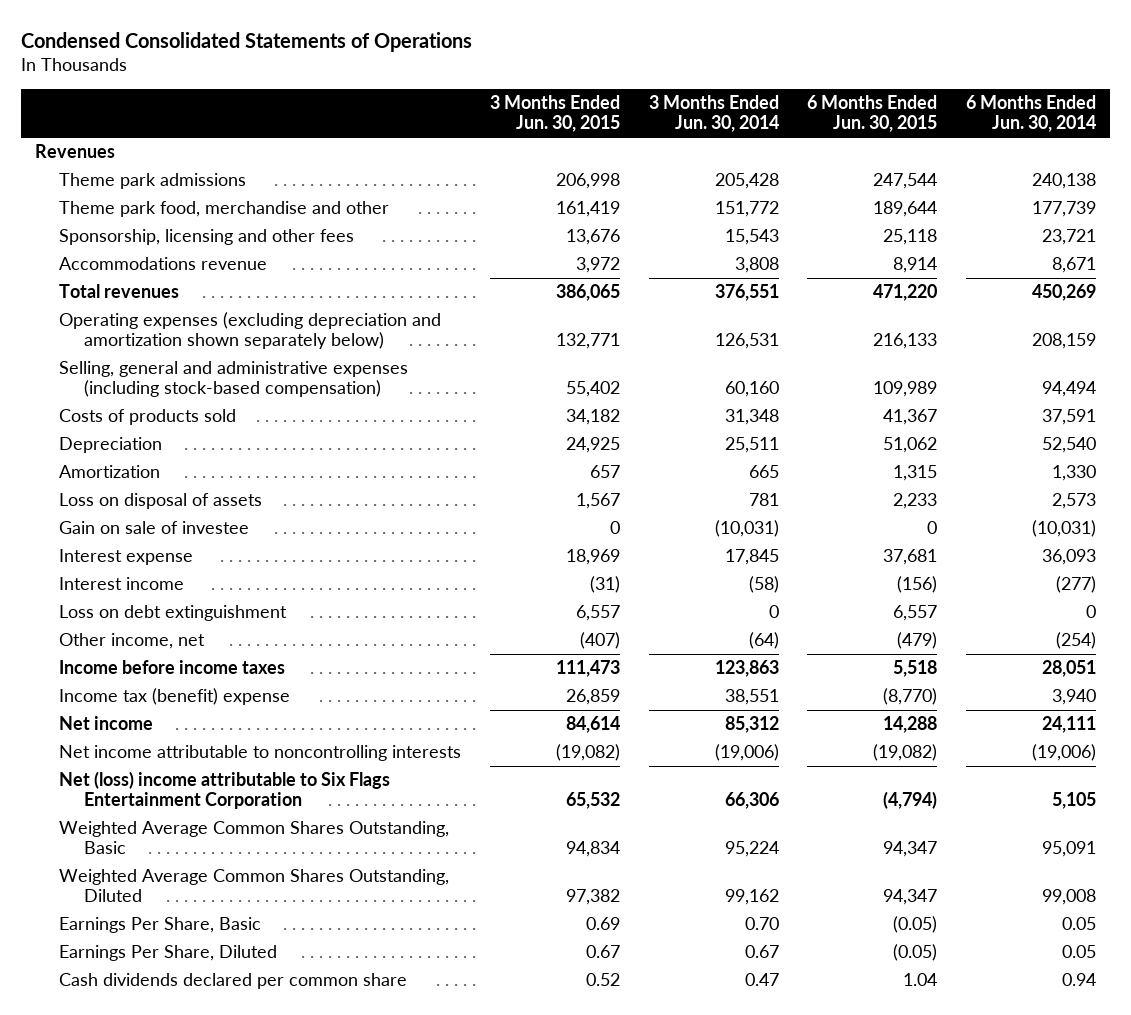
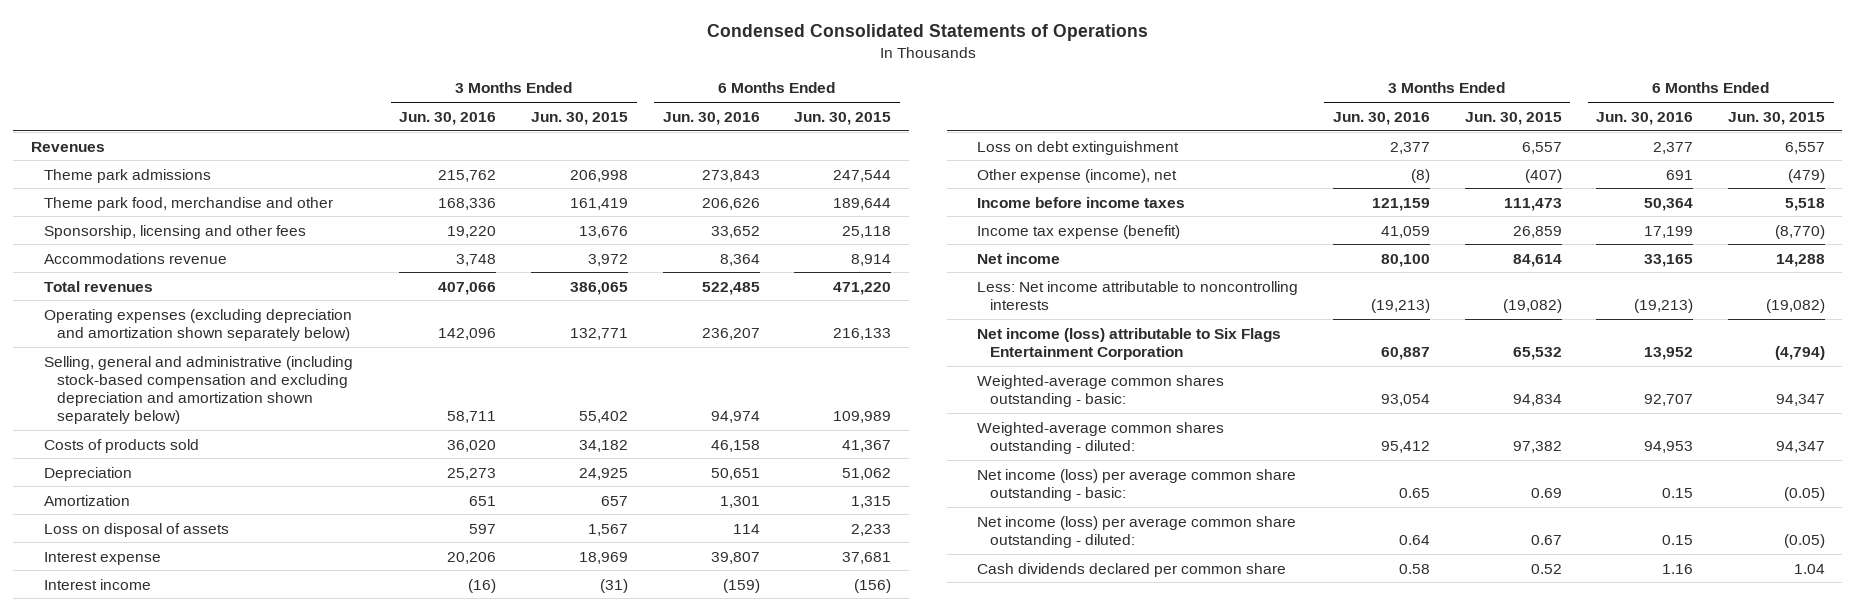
- | 3 Months Ended Jun. 30, 2015 | 3 Months Ended Jun. 30, 2014 | 6 Months Ended Jun. 30, 2015 | 6 Months Ended Jun. 30, 2014
+ | 3 Months Ended Jun. 30, 2016 | 3 Months Ended Jun. 30, 2015 | 6 Months Ended Jun. 30, 2016 | 6 Months Ended Jun. 30, 2015
- Selling, general and administrative expenses (including stock-based compensation) | 55,402 | 60,160 | 109,989 | 94,494
+ Selling, general and administrative (including stock-based compensation and excluding depreciation and amortization shown separately below) | 58,711 | 55,402 | 94,974 | 109,989
- Gain on sale of investee | 0 | (10,031) | 0 | (10,031)
- Other income, net | (407) | (64) | (479) | (254)
+ Other expense (income), net | (8) | (407) | 691 | (479)
- Income tax (benefit) expense | 26,859 | 38,551 | (8,770) | 3,940
+ Income tax expense (benefit) | 41,059 | 26,859 | 17,199 | (8,770)
- Net income attributable to noncontrolling interests | (19,082) | (19,006) | (19,082) | (19,006)
- Net (loss) income attributable to Six Flags Entertainment Corporation | 65,532 | 66,306 | (4,794) | 5,105
- Weighted Average Common Shares Outstanding, Basic | 94,834 | 95,224 | 94,347 | 95,091
- Weighted Average Common Shares Outstanding, Diluted | 97,382 | 99,162 | 94,347 | 99,008
- Earnings Per Share, Basic | 0.69 | 0.70 | (0.05) | 0.05
- Earnings Per Share, Diluted | 0.67 | 0.67 | (0.05) | 0.05
+ Less: Net income attributable to noncontrolling interests | (19,213) | (19,082) | (19,213) | (19,082)
+ Net income (loss) attributable to Six Flags Entertainment Corporation | 60,887 | 65,532 | 13,952 | (4,794)
+ Weighted-average common shares outstanding - basic: | 93,054 | 94,834 | 92,707 | 94,347
+ Weighted-average common shares outstanding - diluted: | 95,412 | 97,382 | 94,953 | 94,347
+ Net income (loss) per average common share outstanding - basic: | 0.65 | 0.69 | 0.15 | (0.05)
+ Net income (loss) per average common share outstanding - diluted: | 0.64 | 0.67 | 0.15 | (0.05)

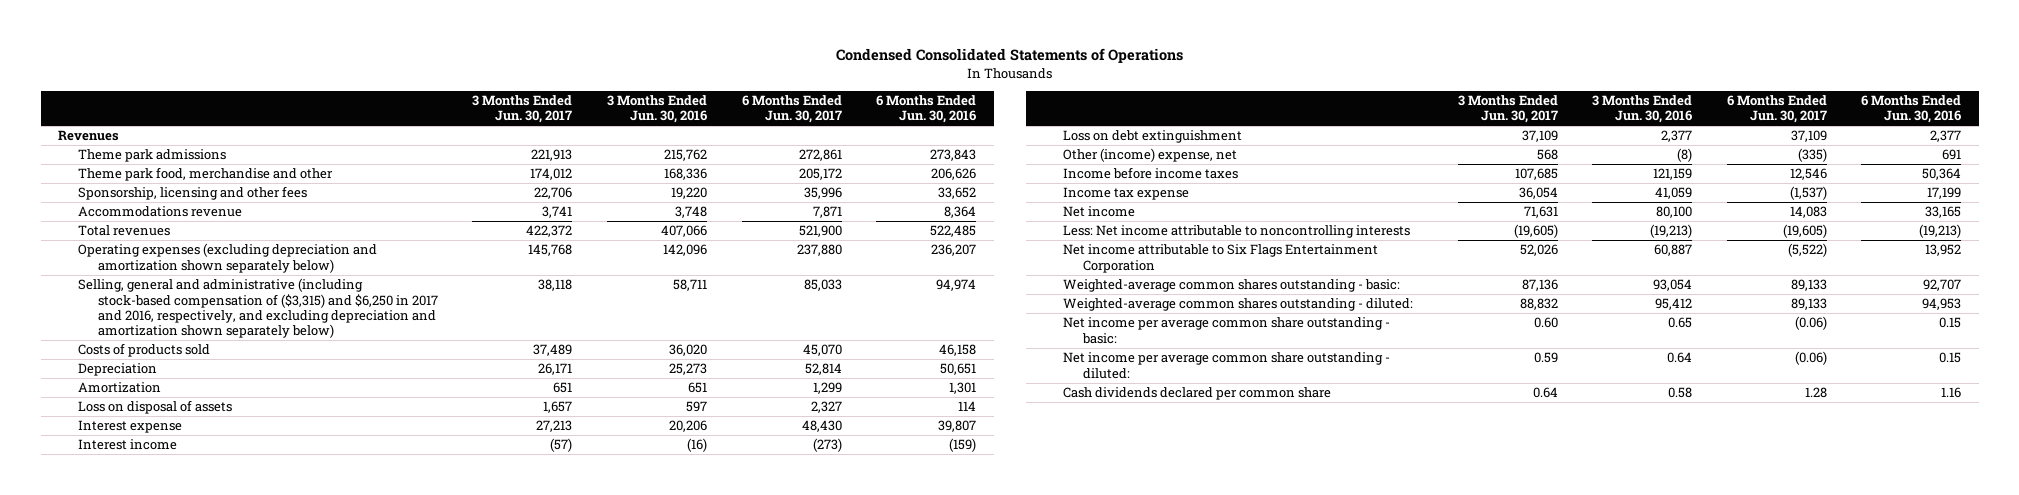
- | 3 Months Ended Jun. 30, 2016 | 3 Months Ended Jun. 30, 2015 | 6 Months Ended Jun. 30, 2016 | 6 Months Ended Jun. 30, 2015
+ | 3 Months Ended Jun. 30, 2017 | 3 Months Ended Jun. 30, 2016 | 6 Months Ended Jun. 30, 2017 | 6 Months Ended Jun. 30, 2016
- Selling, general and administrative (including stock-based compensation and excluding depreciation and amortization shown separately below) | 58,711 | 55,402 | 94,974 | 109,989
+ Selling, general and administrative (including stock-based compensation of ($3,315) and $6,250 in 2017 and 2016, respectively, and excluding depreciation and amortization shown separately below) | 38,118 | 58,711 | 85,033 | 94,974
- Other expense (income), net | (8) | (407) | 691 | (479)
+ Other (income) expense, net | 568 | (8) | (335) | 691
- Income tax expense (benefit) | 41,059 | 26,859 | 17,199 | (8,770)
+ Income tax expense | 36,054 | 41,059 | (1,537) | 17,199
- Net income (loss) attributable to Six Flags Entertainment Corporation | 60,887 | 65,532 | 13,952 | (4,794)
+ Net income attributable to Six Flags Entertainment Corporation | 52,026 | 60,887 | (5,522) | 13,952
- Net income (loss) per average common share outstanding - basic: | 0.65 | 0.69 | 0.15 | (0.05)
- Net income (loss) per average common share outstanding - diluted: | 0.64 | 0.67 | 0.15 | (0.05)
+ Net income per average common share outstanding - basic: | 0.60 | 0.65 | (0.06) | 0.15
+ Net income per average common share outstanding - diluted: | 0.59 | 0.64 | (0.06) | 0.15

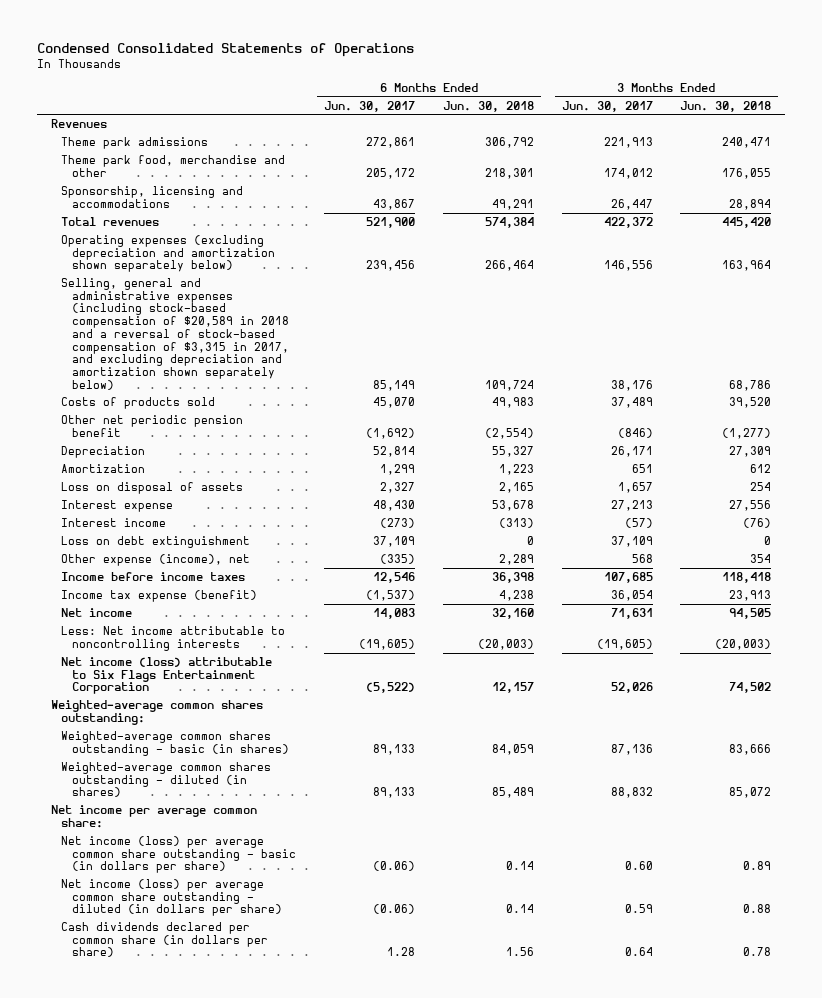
- | 3 Months Ended Jun. 30, 2017 | 3 Months Ended Jun. 30, 2016 | 6 Months Ended Jun. 30, 2017 | 6 Months Ended Jun. 30, 2016
+ | 6 Months Ended Jun. 30, 2017 | 6 Months Ended Jun. 30, 2018 | 3 Months Ended Jun. 30, 2017 | 3 Months Ended Jun. 30, 2018
- Sponsorship, licensing and other fees | 22,706 | 19,220 | 35,996 | 33,652
- Accommodations revenue | 3,741 | 3,748 | 7,871 | 8,364
+ Sponsorship, licensing and accommodations | 43,867 | 49,291 | 26,447 | 28,894
- Operating expenses (excluding depreciation and amortization shown separately below) | 145,768 | 142,096 | 237,880 | 236,207
- Selling, general and administrative (including stock-based compensation of ($3,315) and $6,250 in 2017 and 2016, respectively, and excluding depreciation and amortization shown separately below) | 38,118 | 58,711 | 85,033 | 94,974
+ Operating expenses (excluding depreciation and amortization shown separately below) | 239,456 | 266,464 | 146,556 | 163,964
+ Selling, general and administrative expenses (including stock-based compensation of $20,589 in 2018 and a reversal of stock-based compensation of $3,315 in 2017, and excluding depreciation and amortization shown separately below) | 85,149 | 109,724 | 38,176 | 68,786
+ Other net periodic pension benefit | (1,692) | (2,554) | (846) | (1,277)
- Other (income) expense, net | 568 | (8) | (335) | 691
+ Other expense (income), net | (335) | 2,289 | 568 | 354
- Income tax expense | 36,054 | 41,059 | (1,537) | 17,199
+ Income tax expense (benefit) | (1,537) | 4,238 | 36,054 | 23,913
- Net income attributable to Six Flags Entertainment Corporation | 52,026 | 60,887 | (5,522) | 13,952
- Weighted-average common shares outstanding - basic: | 87,136 | 93,054 | 89,133 | 92,707
- Weighted-average common shares outstanding - diluted: | 88,832 | 95,412 | 89,133 | 94,953
- Net income per average common share outstanding - basic: | 0.60 | 0.65 | (0.06) | 0.15
- Net income per average common share outstanding - diluted: | 0.59 | 0.64 | (0.06) | 0.15
- Cash dividends declared per common share | 0.64 | 0.58 | 1.28 | 1.16
+ Net income (loss) attributable to Six Flags Entertainment Corporation | (5,522) | 12,157 | 52,026 | 74,502
+ Weighted-average common shares outstanding:
+ Weighted-average common shares outstanding - basic (in shares) | 89,133 | 84,059 | 87,136 | 83,666
+ Weighted-average common shares outstanding - diluted (in shares) | 89,133 | 85,489 | 88,832 | 85,072
+ Net income per average common share:
+ Net income (loss) per average common share outstanding - basic (in dollars per share) | (0.06) | 0.14 | 0.60 | 0.89
+ Net income (loss) per average common share outstanding - diluted (in dollars per share) | (0.06) | 0.14 | 0.59 | 0.88
+ Cash dividends declared per common share (in dollars per share) | 1.28 | 1.56 | 0.64 | 0.78

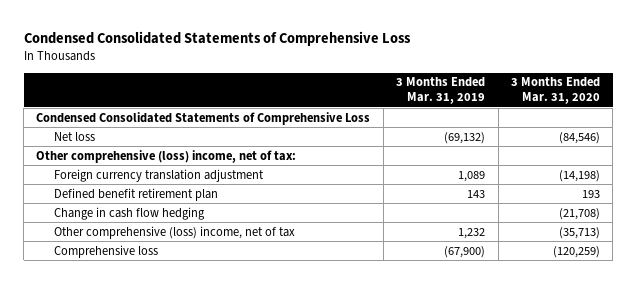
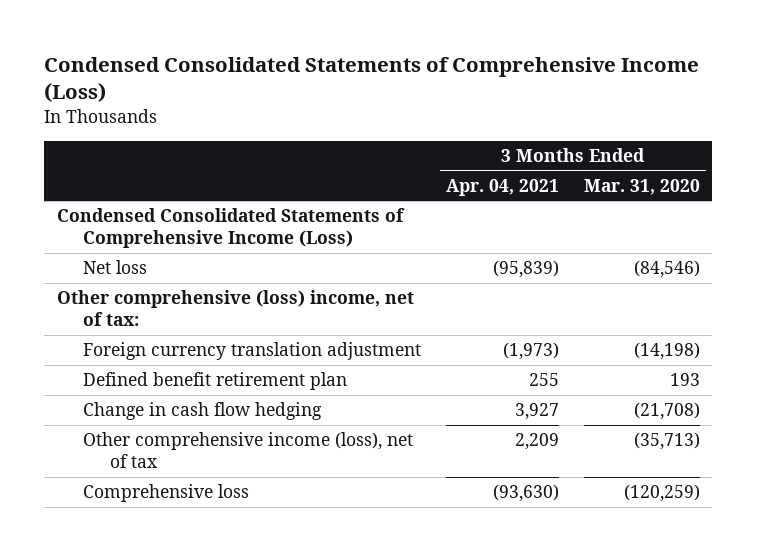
- Condensed Consolidated Statements of Comprehensive Loss
+ Condensed Consolidated Statements of Comprehensive Income (Loss)
- | 3 Months Ended Mar. 31, 2019 | 3 Months Ended Mar. 31, 2020
+ | 3 Months Ended Apr. 04, 2021 | 3 Months Ended Mar. 31, 2020
- Condensed Consolidated Statements of Comprehensive Loss
+ Condensed Consolidated Statements of Comprehensive Income (Loss)
- Other comprehensive (loss) income, net of tax | 1,232 | (35,713)
+ Other comprehensive income (loss), net of tax | 2,209 | (35,713)

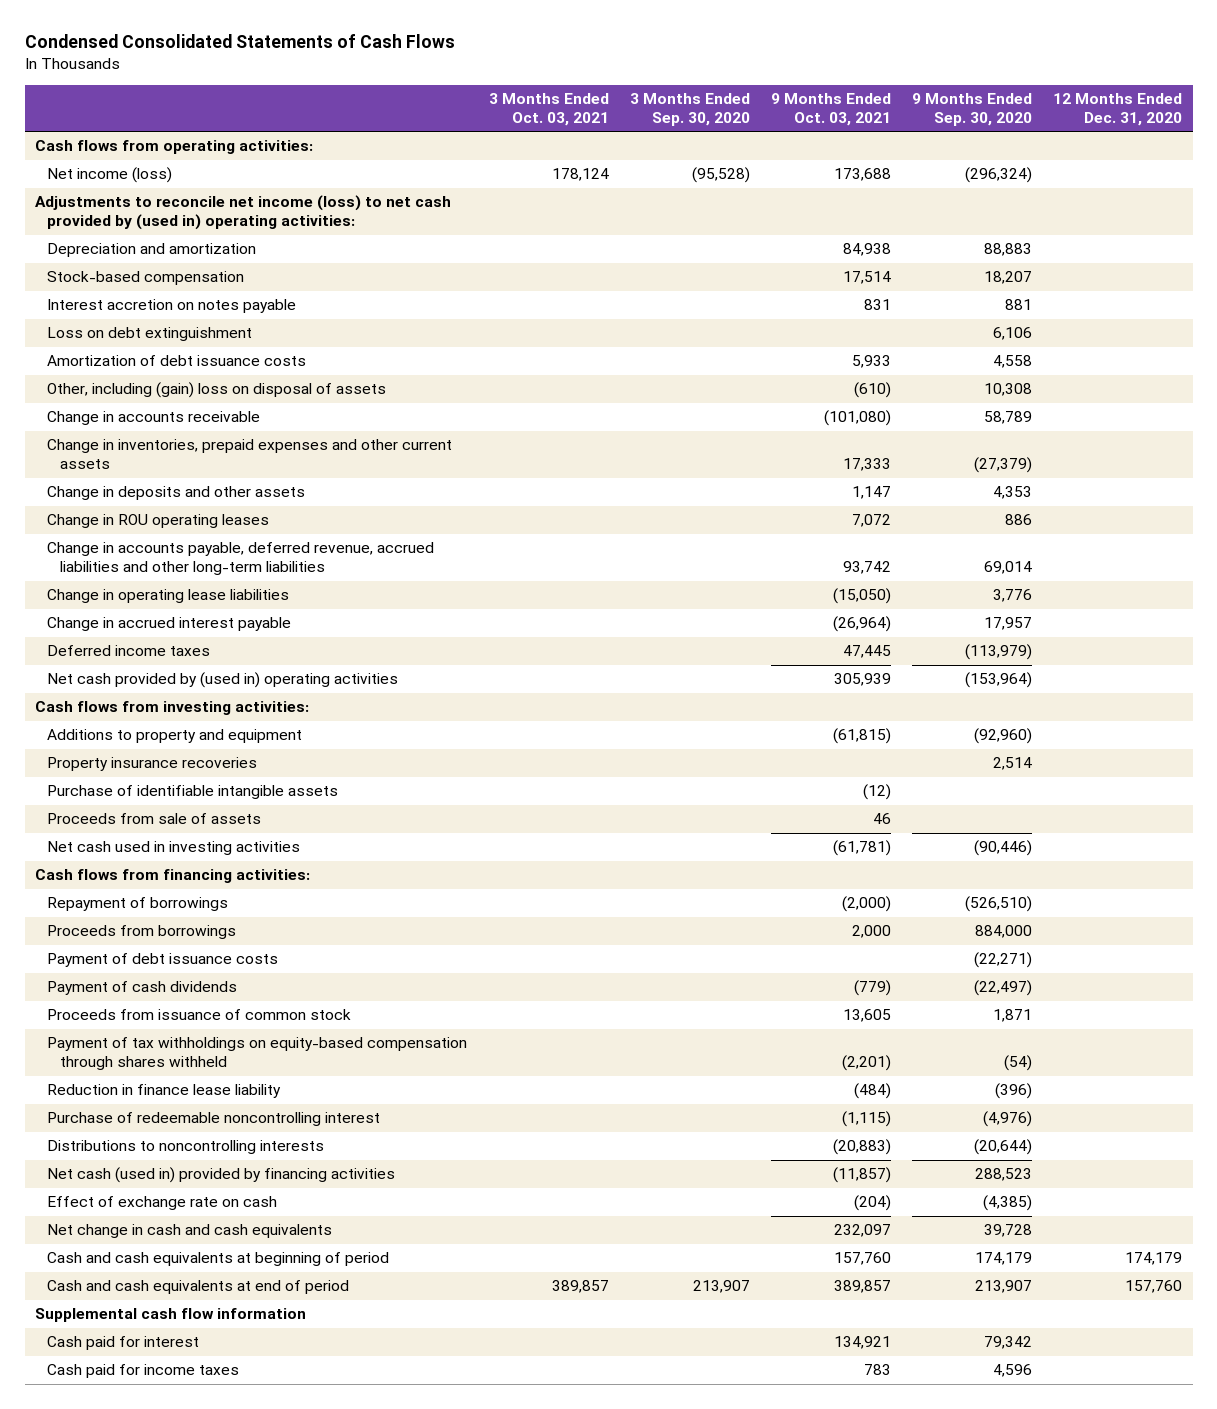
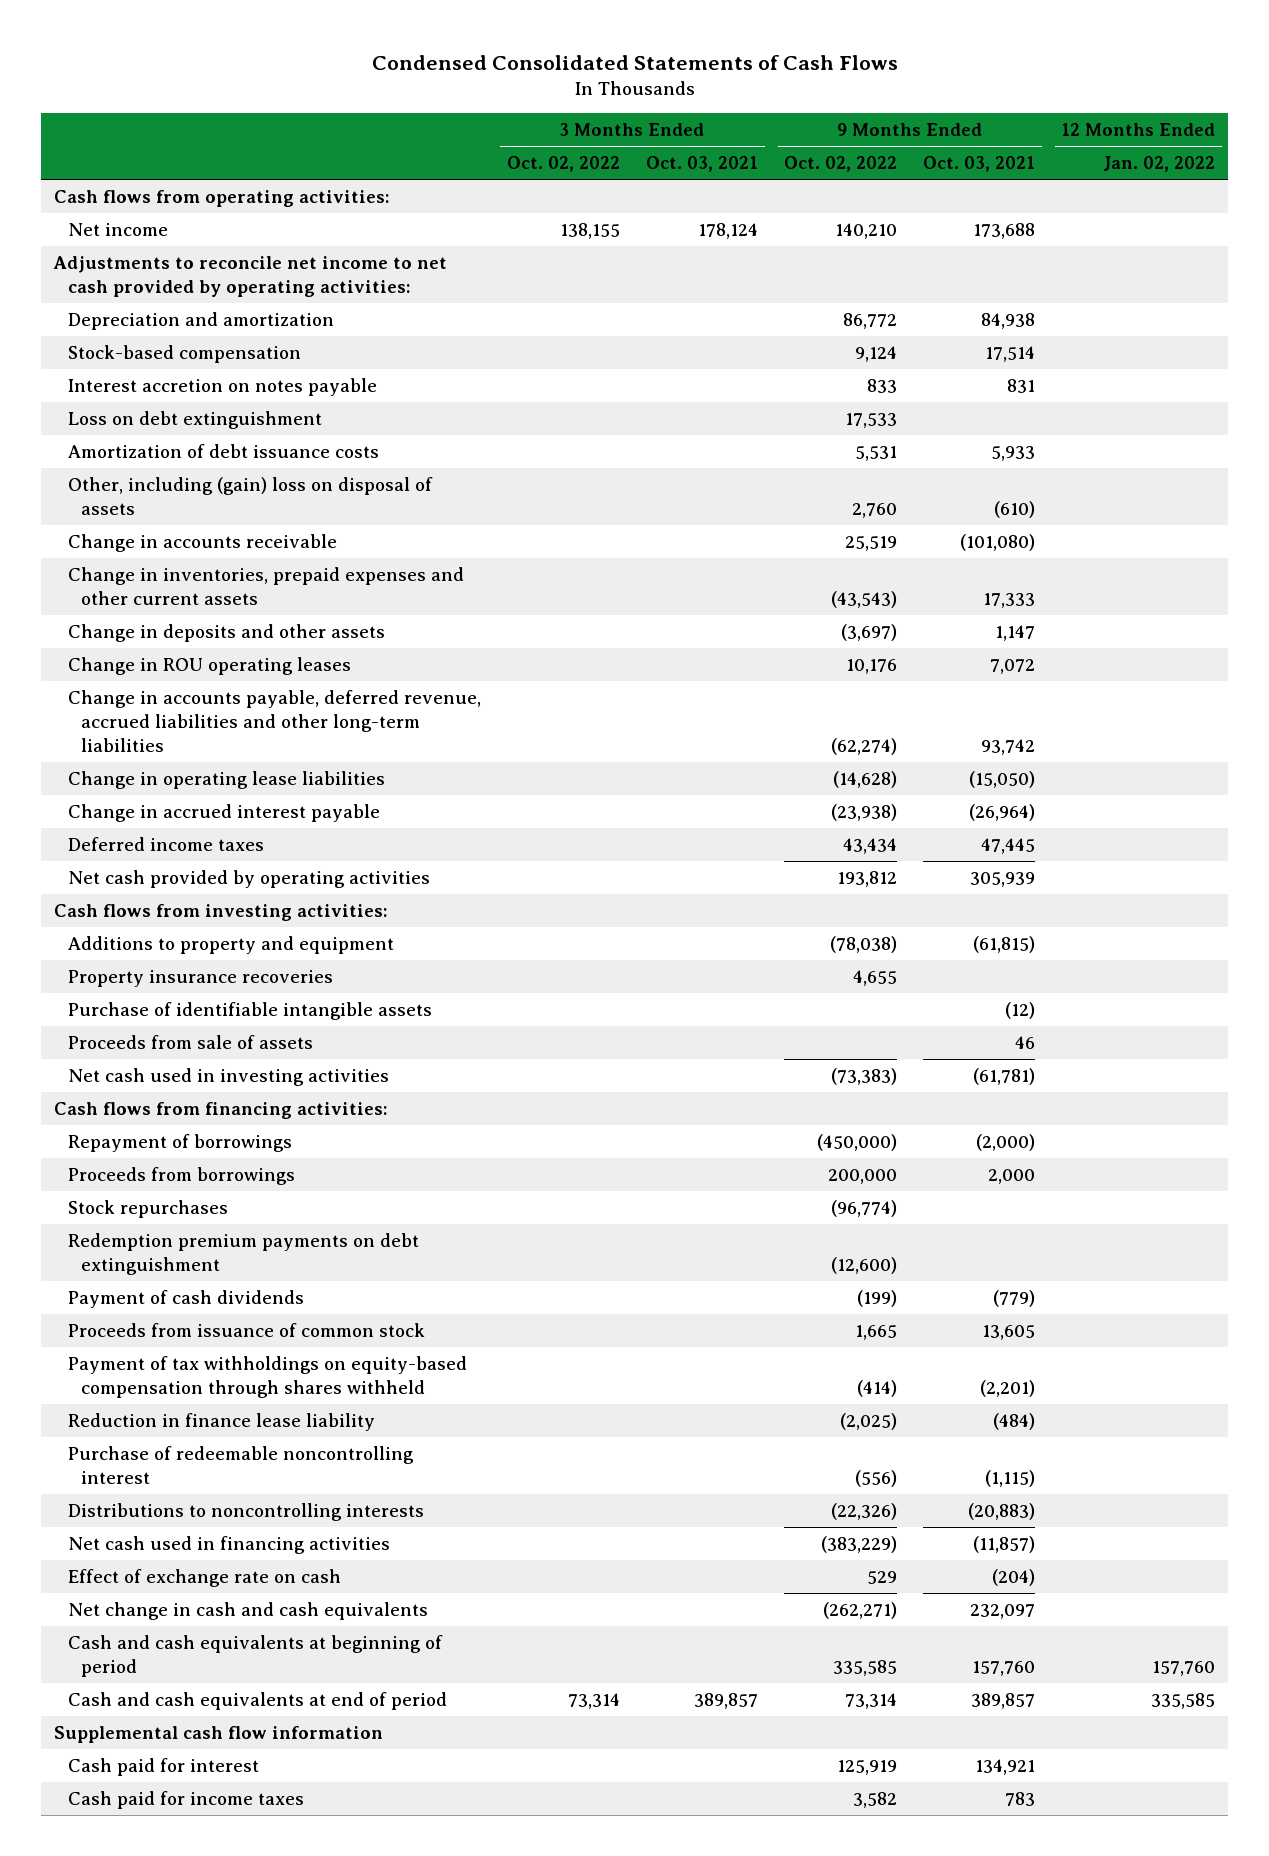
- | 3 Months Ended Oct. 03, 2021 | 3 Months Ended Sep. 30, 2020 | 9 Months Ended Oct. 03, 2021 | 9 Months Ended Sep. 30, 2020 | 12 Months Ended Dec. 31, 2020
+ | 3 Months Ended Oct. 02, 2022 | 3 Months Ended Oct. 03, 2021 | 9 Months Ended Oct. 02, 2022 | 9 Months Ended Oct. 03, 2021 | 12 Months Ended Jan. 02, 2022
- Net income (loss) | 178,124 | (95,528) | 173,688 | (296,324) |
- Adjustments to reconcile net income (loss) to net cash provided by (used in) operating activities:
+ Net income | 138,155 | 178,124 | 140,210 | 173,688 |
+ Adjustments to reconcile net income to net cash provided by operating activities:
- Net cash provided by (used in) operating activities | | | 305,939 | (153,964) |
+ Net cash provided by operating activities | | | 193,812 | 305,939 |
- Payment of debt issuance costs | | | | (22,271) |
+ Stock repurchases | | | (96,774) | |
+ Redemption premium payments on debt extinguishment | | | (12,600) | |
- Net cash (used in) provided by financing activities | | | (11,857) | 288,523 |
+ Net cash used in financing activities | | | (383,229) | (11,857) |

